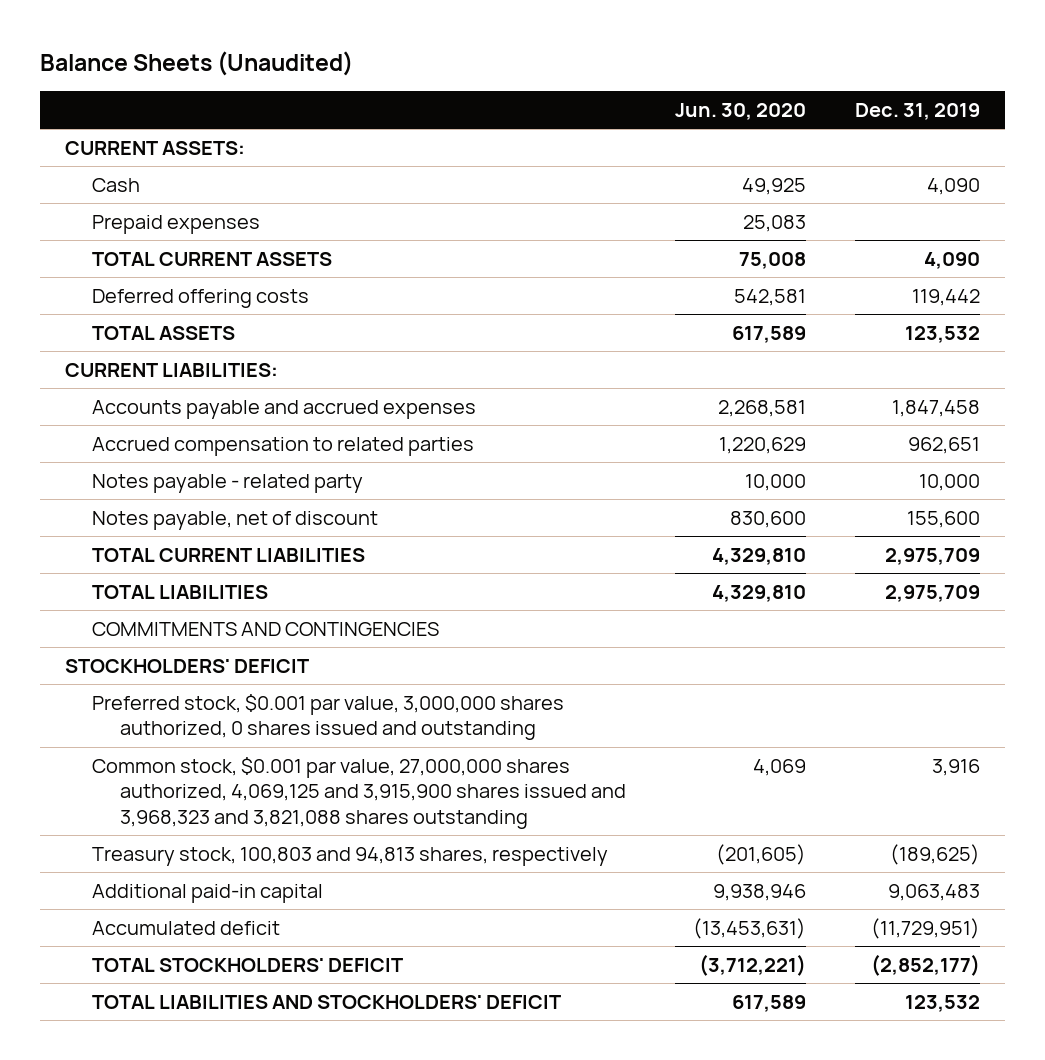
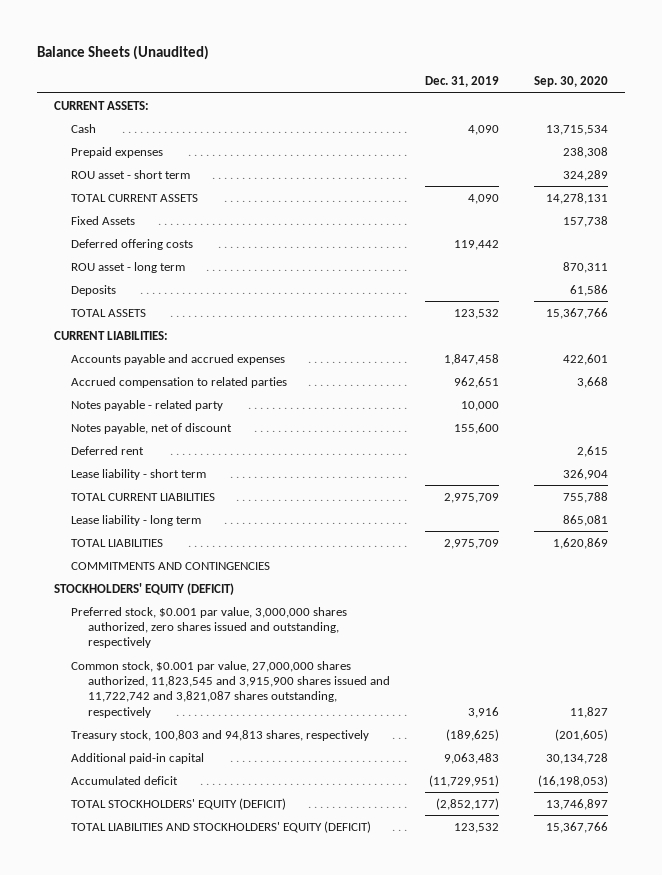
- | Jun. 30, 2020 | Dec. 31, 2019
+ | Dec. 31, 2019 | Sep. 30, 2020
+ ROU asset - short term | | 324,289
+ Fixed Assets | | 157,738
+ ROU asset - long term | | 870,311
+ Deposits | | 61,586
+ Deferred rent | | 2,615
+ Lease liability - short term | | 326,904
+ Lease liability - long term | | 865,081
- STOCKHOLDERS' DEFICIT
- Preferred stock, $0.001 par value, 3,000,000 shares authorized, 0 shares issued and outstanding
- Common stock, $0.001 par value, 27,000,000 shares authorized, 4,069,125 and 3,915,900 shares issued and 3,968,323 and 3,821,088 shares outstanding | 4,069 | 3,916
+ STOCKHOLDERS' EQUITY (DEFICIT)
+ Preferred stock, $0.001 par value, 3,000,000 shares authorized, zero shares issued and outstanding, respectively
+ Common stock, $0.001 par value, 27,000,000 shares authorized, 11,823,545 and 3,915,900 shares issued and 11,722,742 and 3,821,087 shares outstanding, respectively | 3,916 | 11,827
- TOTAL STOCKHOLDERS' DEFICIT | (3,712,221) | (2,852,177)
- TOTAL LIABILITIES AND STOCKHOLDERS' DEFICIT | 617,589 | 123,532
+ TOTAL STOCKHOLDERS' EQUITY (DEFICIT) | (2,852,177) | 13,746,897
+ TOTAL LIABILITIES AND STOCKHOLDERS' EQUITY (DEFICIT) | 123,532 | 15,367,766

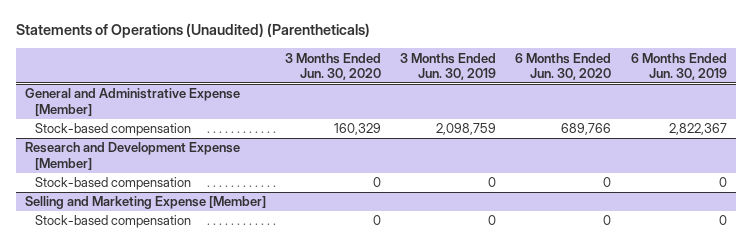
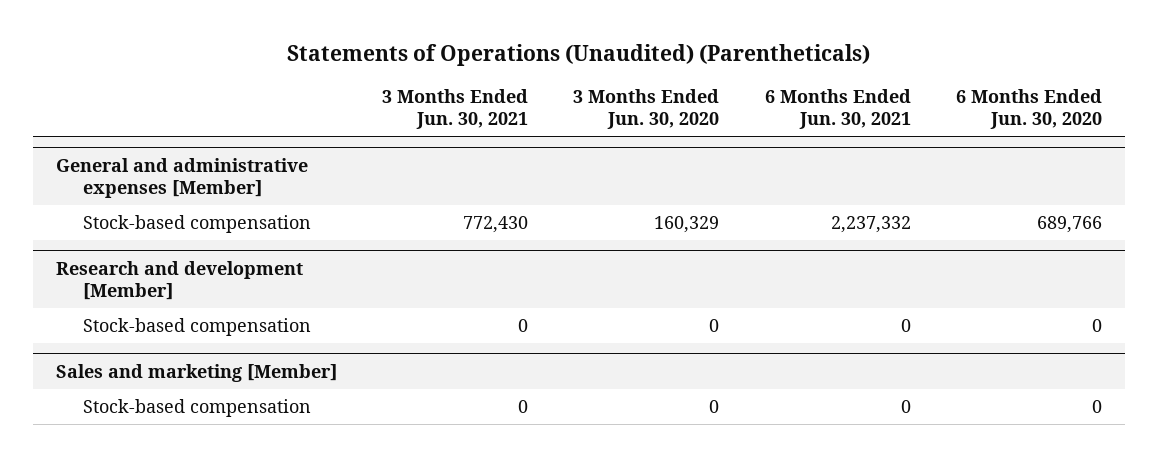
- | 3 Months Ended Jun. 30, 2020 | 3 Months Ended Jun. 30, 2019 | 6 Months Ended Jun. 30, 2020 | 6 Months Ended Jun. 30, 2019
+ | 3 Months Ended Jun. 30, 2021 | 3 Months Ended Jun. 30, 2020 | 6 Months Ended Jun. 30, 2021 | 6 Months Ended Jun. 30, 2020
- General and Administrative Expense [Member]
+ General and administrative expenses [Member]
- Research and Development Expense [Member]
+ Research and development [Member]
- Selling and Marketing Expense [Member]
+ Sales and marketing [Member]

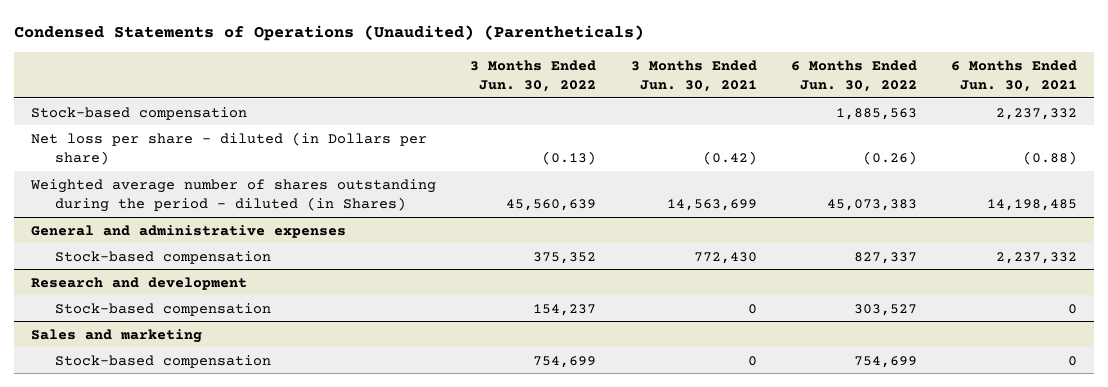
- Statements of Operations (Unaudited) (Parentheticals)
+ Condensed Statements of Operations (Unaudited) (Parentheticals)
- | 3 Months Ended Jun. 30, 2021 | 3 Months Ended Jun. 30, 2020 | 6 Months Ended Jun. 30, 2021 | 6 Months Ended Jun. 30, 2020
+ | 3 Months Ended Jun. 30, 2022 | 3 Months Ended Jun. 30, 2021 | 6 Months Ended Jun. 30, 2022 | 6 Months Ended Jun. 30, 2021
- General and administrative expenses [Member]
+ Stock-based compensation | | | 1,885,563 | 2,237,332
+ Net loss per share - diluted (in Dollars per share) | (0.13) | (0.42) | (0.26) | (0.88)
+ Weighted average number of shares outstanding during the period - diluted (in Shares) | 45,560,639 | 14,563,699 | 45,073,383 | 14,198,485
+ General and administrative expenses
- Research and development [Member]
+ Research and development
- Sales and marketing [Member]
+ Sales and marketing

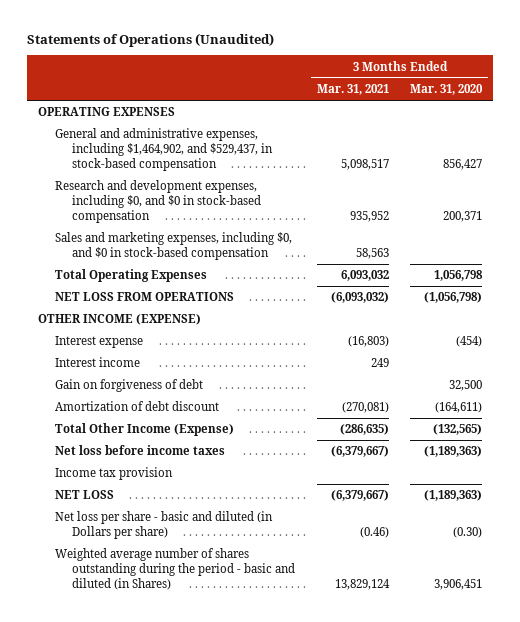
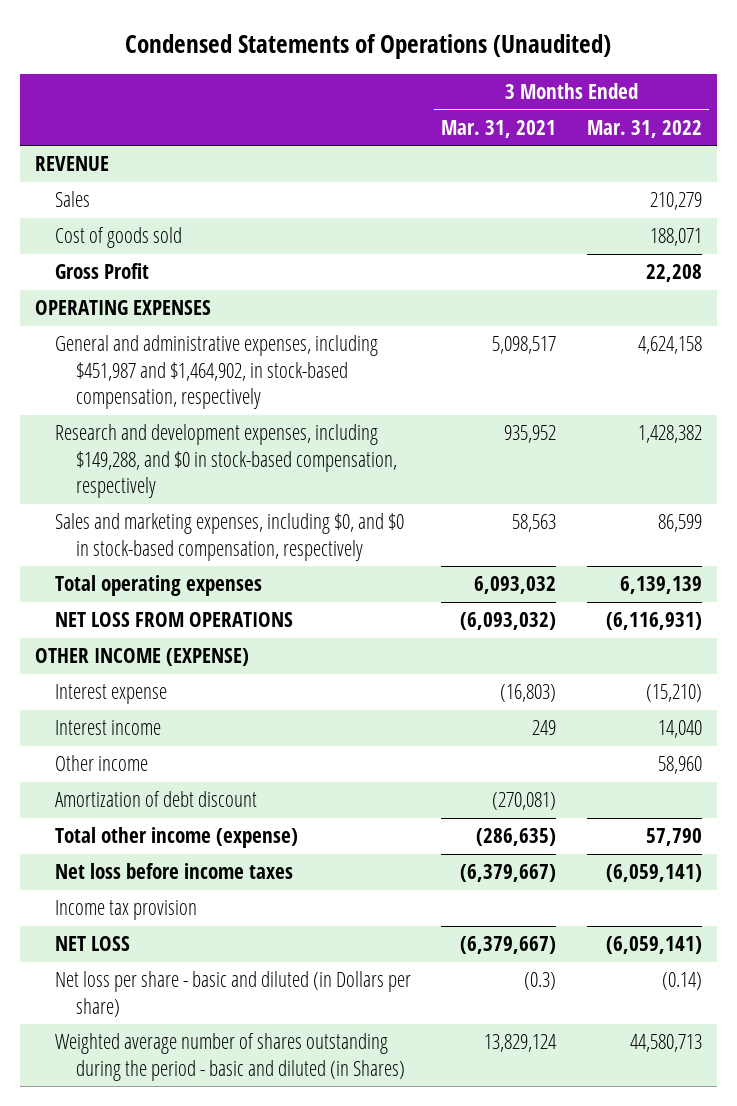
- Statements of Operations (Unaudited)
+ Condensed Statements of Operations (Unaudited)
- | 3 Months Ended Mar. 31, 2021 | 3 Months Ended Mar. 31, 2020
+ | 3 Months Ended Mar. 31, 2021 | 3 Months Ended Mar. 31, 2022
+ REVENUE
+ Sales | | 210,279
+ Cost of goods sold | | 188,071
+ Gross Profit | | 22,208
- General and administrative expenses, including $1,464,902, and $529,437, in stock-based compensation | 5,098,517 | 856,427
- Research and development expenses, including $0, and $0 in stock-based compensation | 935,952 | 200,371
- Sales and marketing expenses, including $0, and $0 in stock-based compensation | 58,563 |
- Total Operating Expenses | 6,093,032 | 1,056,798
+ General and administrative expenses, including $451,987 and $1,464,902, in stock-based compensation, respectively | 5,098,517 | 4,624,158
+ Research and development expenses, including $149,288, and $0 in stock-based compensation, respectively | 935,952 | 1,428,382
+ Sales and marketing expenses, including $0, and $0 in stock-based compensation, respectively | 58,563 | 86,599
+ Total operating expenses | 6,093,032 | 6,139,139
- Gain on forgiveness of debt | | 32,500
+ Other income | | 58,960
- Total Other Income (Expense) | (286,635) | (132,565)
+ Total other income (expense) | (286,635) | 57,790
- Net loss per share - basic and diluted (in Dollars per share) | (0.46) | (0.30)
+ Net loss per share - basic and diluted (in Dollars per share) | (0.3) | (0.14)

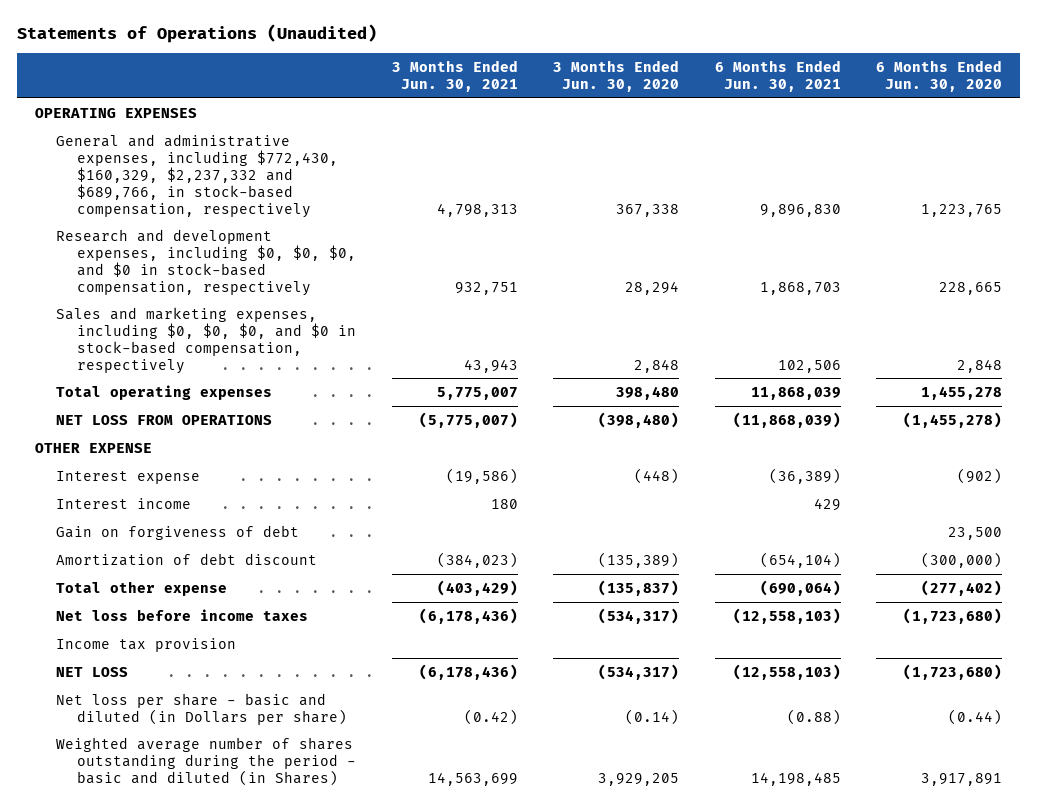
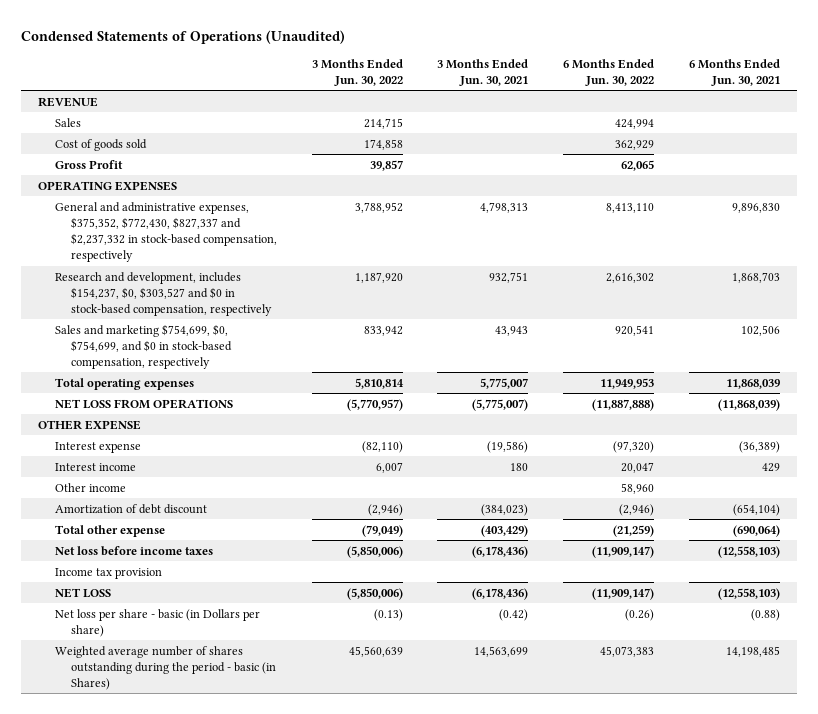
- Statements of Operations (Unaudited)
+ Condensed Statements of Operations (Unaudited)
- | 3 Months Ended Jun. 30, 2021 | 3 Months Ended Jun. 30, 2020 | 6 Months Ended Jun. 30, 2021 | 6 Months Ended Jun. 30, 2020
+ | 3 Months Ended Jun. 30, 2022 | 3 Months Ended Jun. 30, 2021 | 6 Months Ended Jun. 30, 2022 | 6 Months Ended Jun. 30, 2021
+ REVENUE
+ Sales | 214,715 | | 424,994 |
+ Cost of goods sold | 174,858 | | 362,929 |
+ Gross Profit | 39,857 | | 62,065 |
- General and administrative expenses, including $772,430, $160,329, $2,237,332 and $689,766, in stock-based compensation, respectively | 4,798,313 | 367,338 | 9,896,830 | 1,223,765
- Research and development expenses, including $0, $0, $0, and $0 in stock-based compensation, respectively | 932,751 | 28,294 | 1,868,703 | 228,665
- Sales and marketing expenses, including $0, $0, $0, and $0 in stock-based compensation, respectively | 43,943 | 2,848 | 102,506 | 2,848
+ General and administrative expenses, $375,352, $772,430, $827,337 and $2,237,332 in stock-based compensation, respectively | 3,788,952 | 4,798,313 | 8,413,110 | 9,896,830
+ Research and development, includes $154,237, $0, $303,527 and $0 in stock-based compensation, respectively | 1,187,920 | 932,751 | 2,616,302 | 1,868,703
+ Sales and marketing $754,699, $0, $754,699, and $0 in stock-based compensation, respectively | 833,942 | 43,943 | 920,541 | 102,506
- Gain on forgiveness of debt | | | | 23,500
+ Other income | | | 58,960 |
- Net loss per share - basic and diluted (in Dollars per share) | (0.42) | (0.14) | (0.88) | (0.44)
- Weighted average number of shares outstanding during the period - basic and diluted (in Shares) | 14,563,699 | 3,929,205 | 14,198,485 | 3,917,891
+ Net loss per share - basic (in Dollars per share) | (0.13) | (0.42) | (0.26) | (0.88)
+ Weighted average number of shares outstanding during the period - basic (in Shares) | 45,560,639 | 14,563,699 | 45,073,383 | 14,198,485

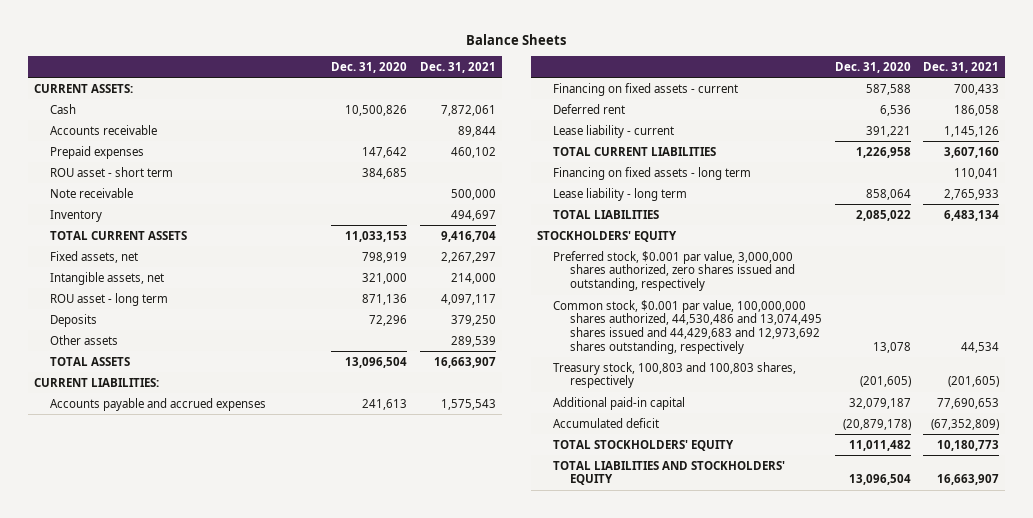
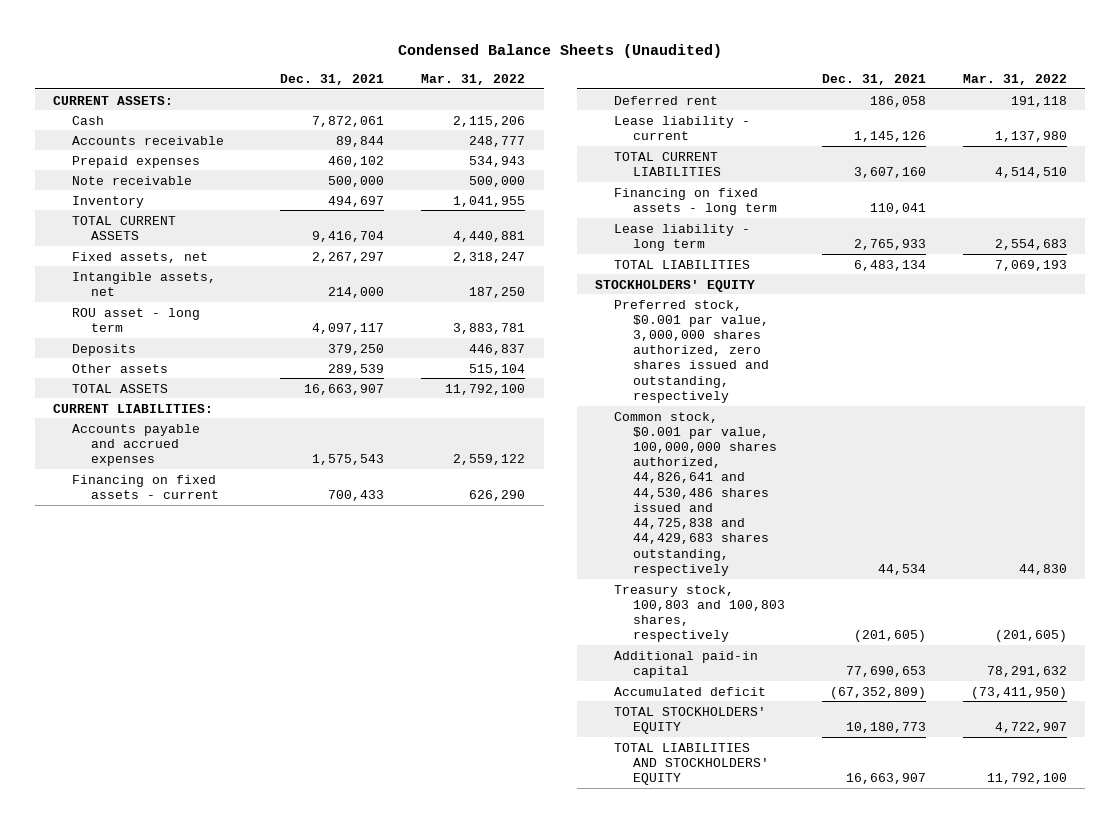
- Balance Sheets
+ Condensed Balance Sheets (Unaudited)
- | Dec. 31, 2020 | Dec. 31, 2021
+ | Dec. 31, 2021 | Mar. 31, 2022
- ROU asset - short term | 384,685 |
- Common stock, $0.001 par value, 100,000,000 shares authorized, 44,530,486 and 13,074,495 shares issued and 44,429,683 and 12,973,692 shares outstanding, respectively | 13,078 | 44,534
+ Common stock, $0.001 par value, 100,000,000 shares authorized, 44,826,641 and 44,530,486 shares issued and 44,725,838 and 44,429,683 shares outstanding, respectively | 44,534 | 44,830

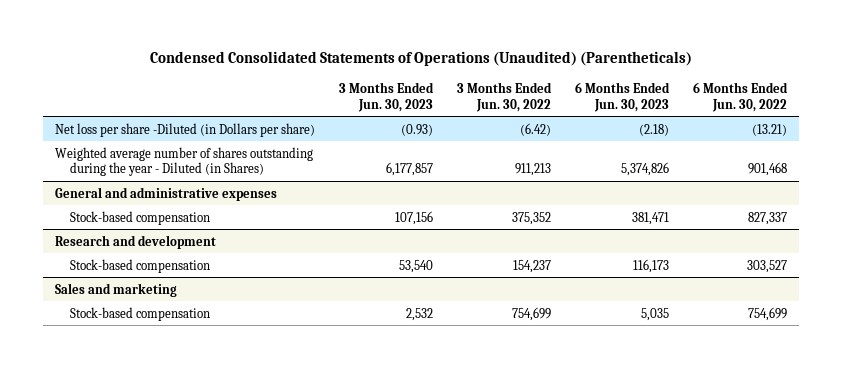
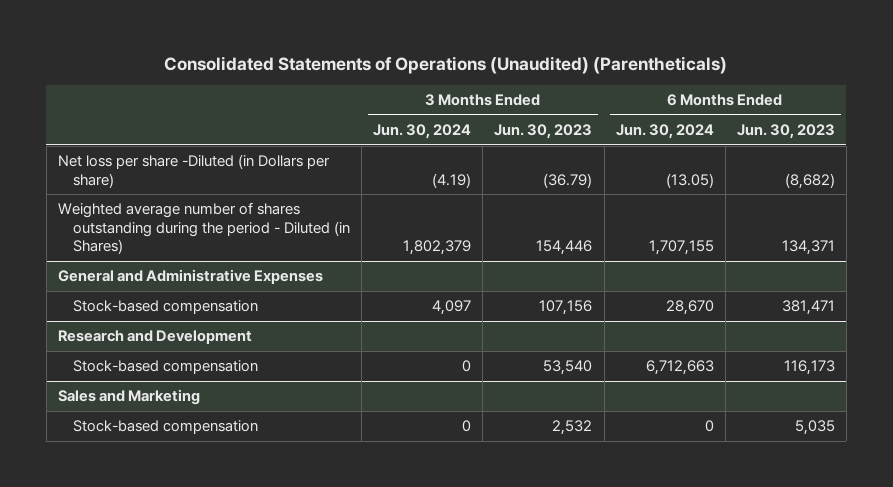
- Condensed Consolidated Statements of Operations (Unaudited) (Parentheticals)
+ Consolidated Statements of Operations (Unaudited) (Parentheticals)
- | 3 Months Ended Jun. 30, 2023 | 3 Months Ended Jun. 30, 2022 | 6 Months Ended Jun. 30, 2023 | 6 Months Ended Jun. 30, 2022
+ | 3 Months Ended Jun. 30, 2024 | 3 Months Ended Jun. 30, 2023 | 6 Months Ended Jun. 30, 2024 | 6 Months Ended Jun. 30, 2023
- Net loss per share -Diluted (in Dollars per share) | (0.93) | (6.42) | (2.18) | (13.21)
- Weighted average number of shares outstanding during the year - Diluted (in Shares) | 6,177,857 | 911,213 | 5,374,826 | 901,468
- General and administrative expenses
+ Net loss per share -Diluted (in Dollars per share) | (4.19) | (36.79) | (13.05) | (8,682)
+ Weighted average number of shares outstanding during the period - Diluted (in Shares) | 1,802,379 | 154,446 | 1,707,155 | 134,371
+ General and Administrative Expenses
- Research and development
+ Research and Development
- Sales and marketing
+ Sales and Marketing

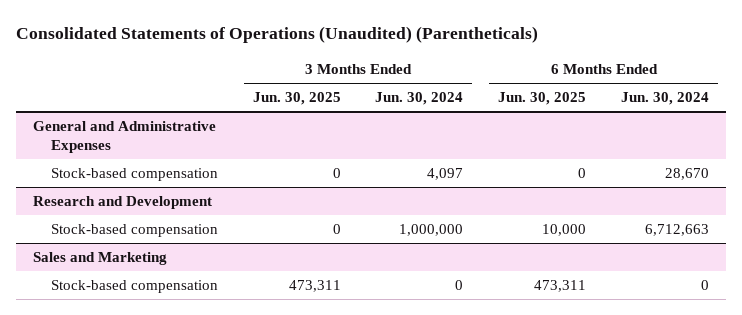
- | 3 Months Ended Jun. 30, 2024 | 3 Months Ended Jun. 30, 2023 | 6 Months Ended Jun. 30, 2024 | 6 Months Ended Jun. 30, 2023
+ | 3 Months Ended Jun. 30, 2025 | 3 Months Ended Jun. 30, 2024 | 6 Months Ended Jun. 30, 2025 | 6 Months Ended Jun. 30, 2024
- Net loss per share -Diluted (in Dollars per share) | (4.19) | (36.79) | (13.05) | (8,682)
- Weighted average number of shares outstanding during the period - Diluted (in Shares) | 1,802,379 | 154,446 | 1,707,155 | 134,371
@ Research and Development
- Stock-based compensation | 0 | 53,540 | 6,712,663 | 116,173
+ Stock-based compensation | 0 | 1,000,000 | 10,000 | 6,712,663

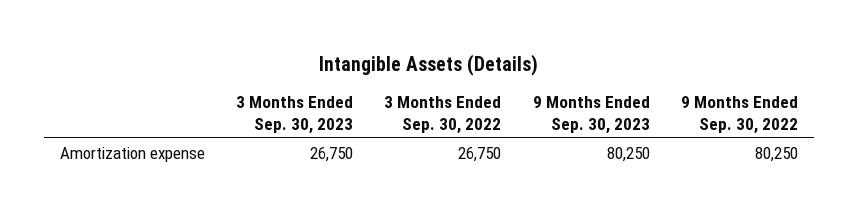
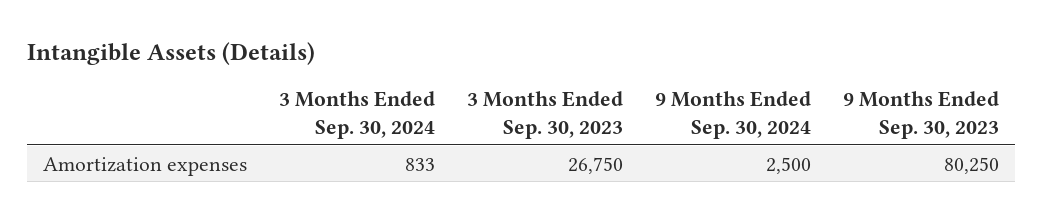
- | 3 Months Ended Sep. 30, 2023 | 3 Months Ended Sep. 30, 2022 | 9 Months Ended Sep. 30, 2023 | 9 Months Ended Sep. 30, 2022
+ | 3 Months Ended Sep. 30, 2024 | 3 Months Ended Sep. 30, 2023 | 9 Months Ended Sep. 30, 2024 | 9 Months Ended Sep. 30, 2023
- Amortization expense | 26,750 | 26,750 | 80,250 | 80,250
+ Amortization expenses | 833 | 26,750 | 2,500 | 80,250

